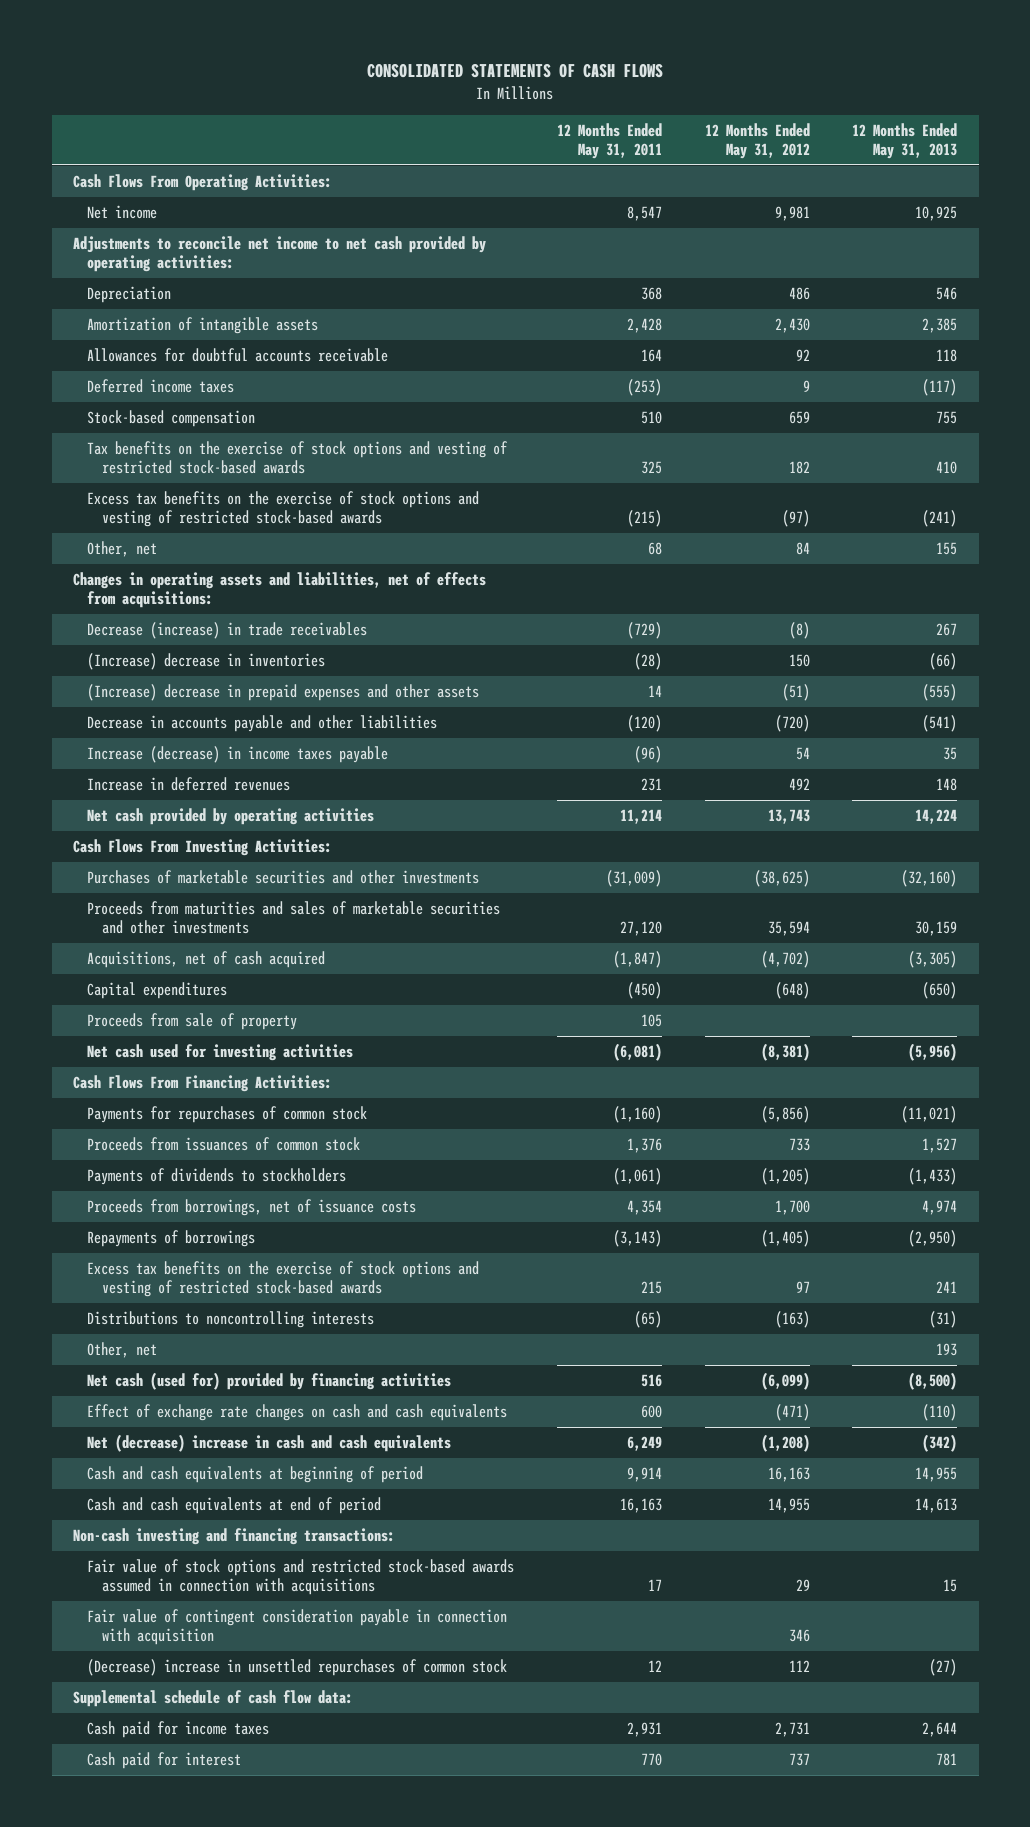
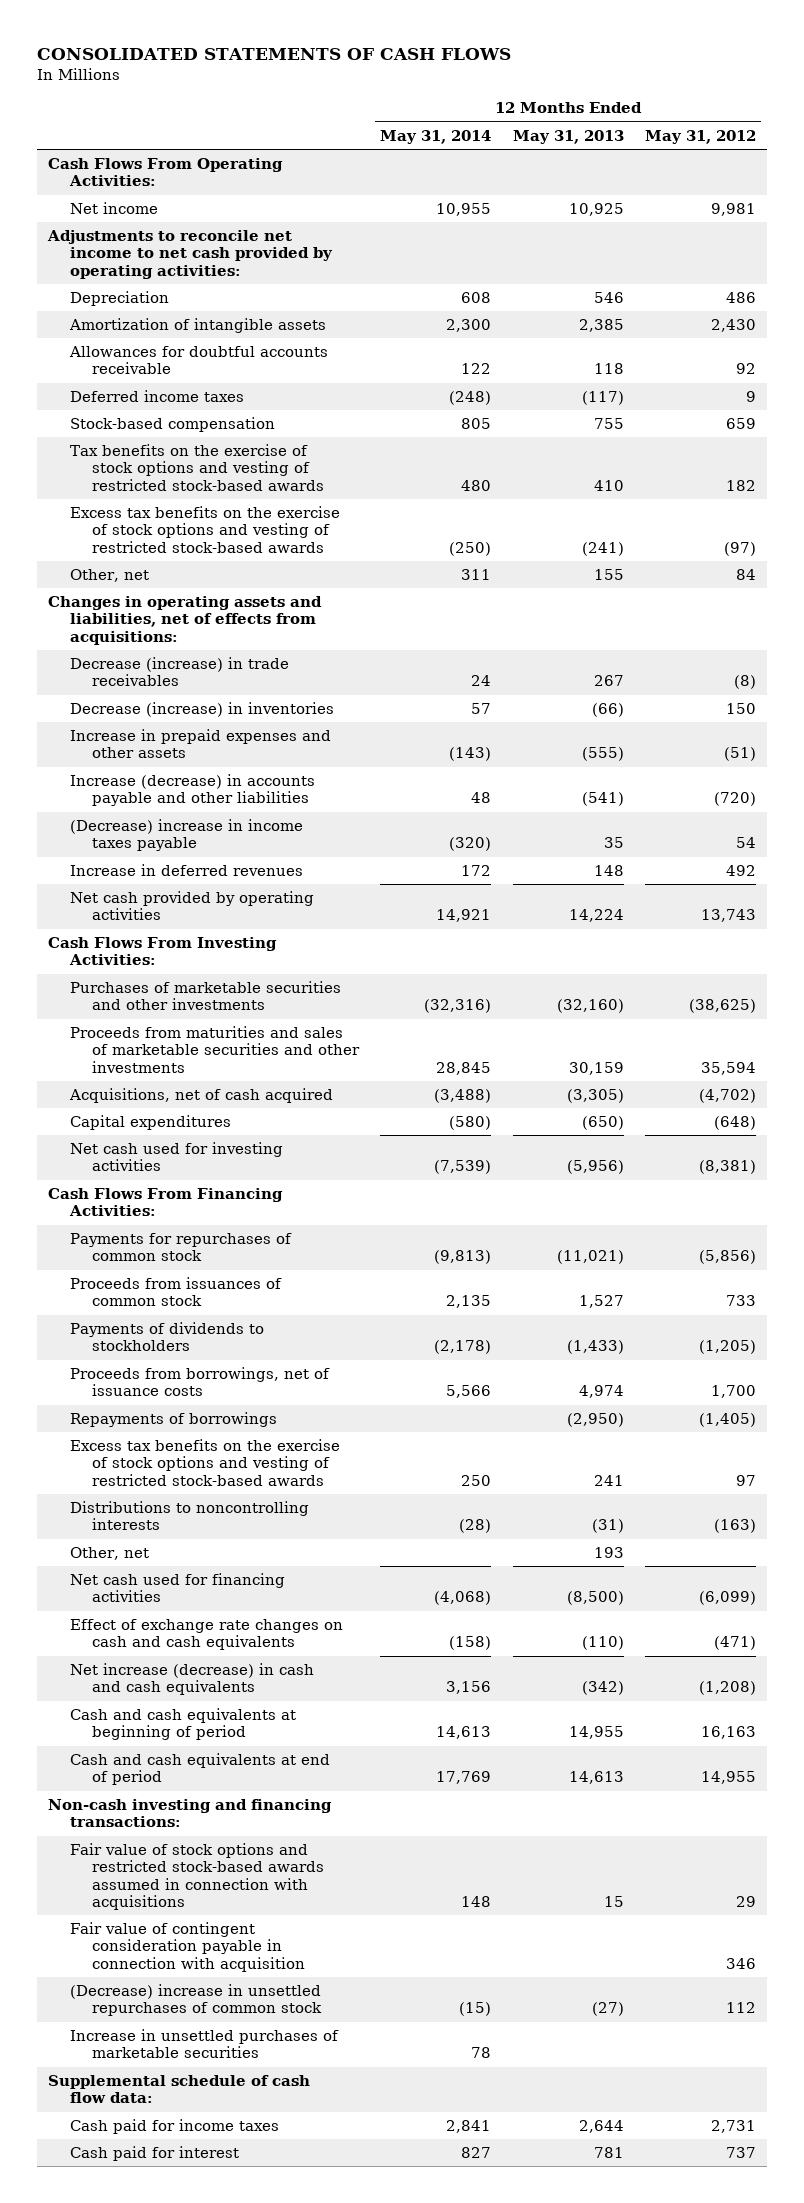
- | 12 Months Ended May 31, 2011 | 12 Months Ended May 31, 2012 | 12 Months Ended May 31, 2013
+ | 12 Months Ended May 31, 2014 | 12 Months Ended May 31, 2013 | 12 Months Ended May 31, 2012
- (Increase) decrease in inventories | (28) | 150 | (66)
- (Increase) decrease in prepaid expenses and other assets | 14 | (51) | (555)
- Decrease in accounts payable and other liabilities | (120) | (720) | (541)
- Increase (decrease) in income taxes payable | (96) | 54 | 35
+ Decrease (increase) in inventories | 57 | (66) | 150
+ Increase in prepaid expenses and other assets | (143) | (555) | (51)
+ Increase (decrease) in accounts payable and other liabilities | 48 | (541) | (720)
+ (Decrease) increase in income taxes payable | (320) | 35 | 54
- Proceeds from sale of property | 105 | |
- Net cash (used for) provided by financing activities | 516 | (6,099) | (8,500)
+ Net cash used for financing activities | (4,068) | (8,500) | (6,099)
- Net (decrease) increase in cash and cash equivalents | 6,249 | (1,208) | (342)
+ Net increase (decrease) in cash and cash equivalents | 3,156 | (342) | (1,208)
+ Increase in unsettled purchases of marketable securities | 78 | |

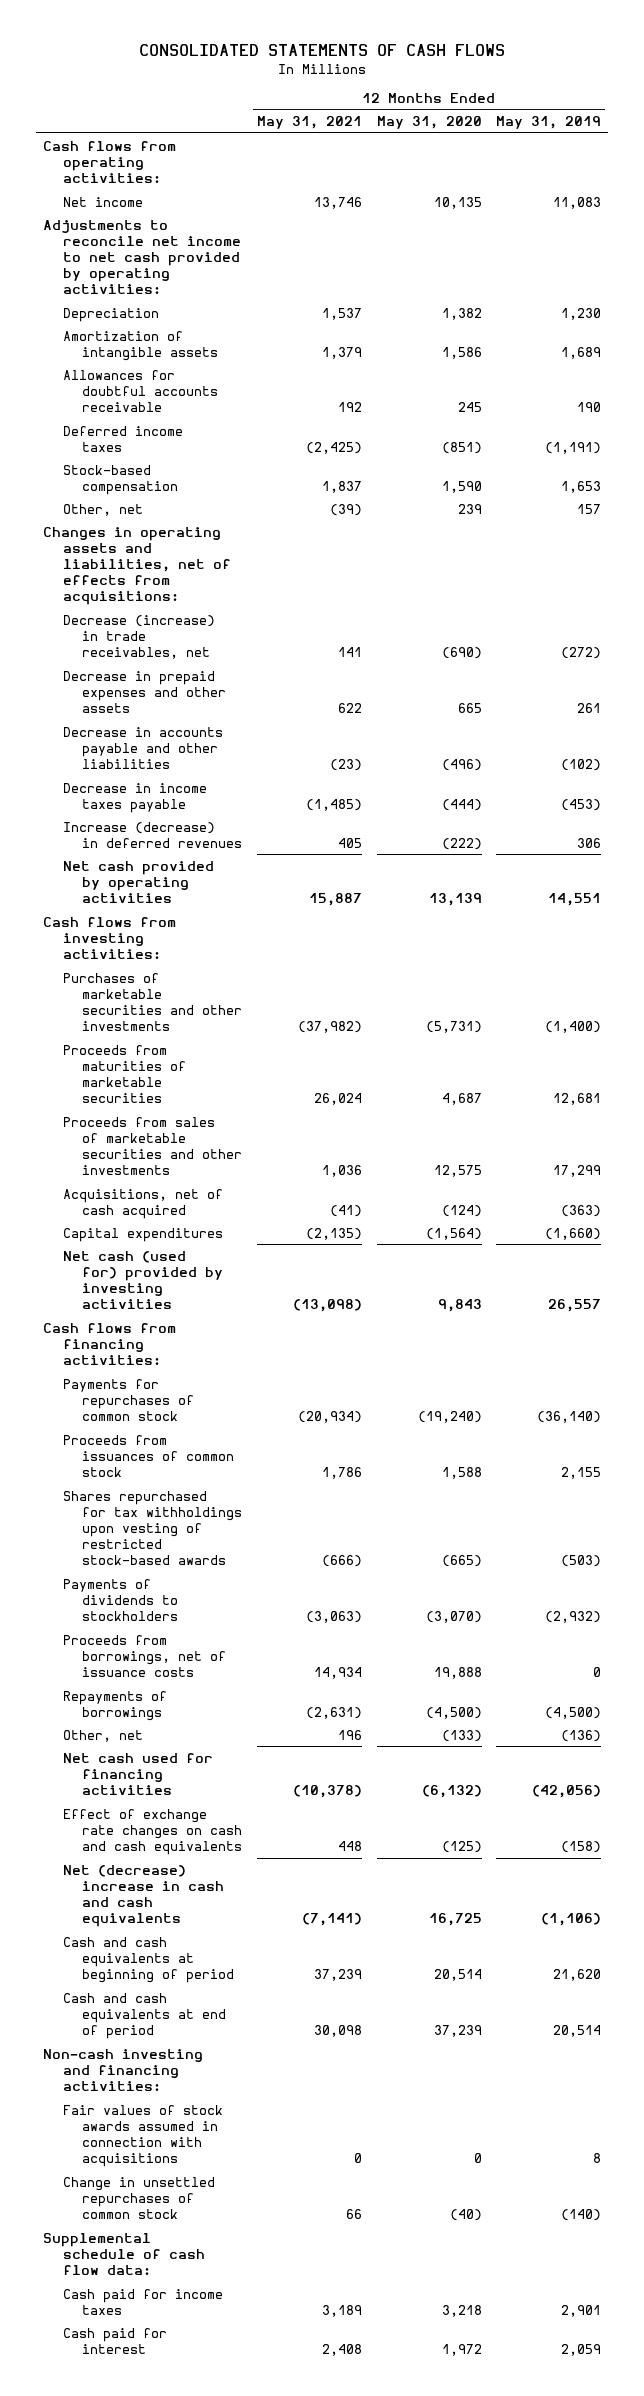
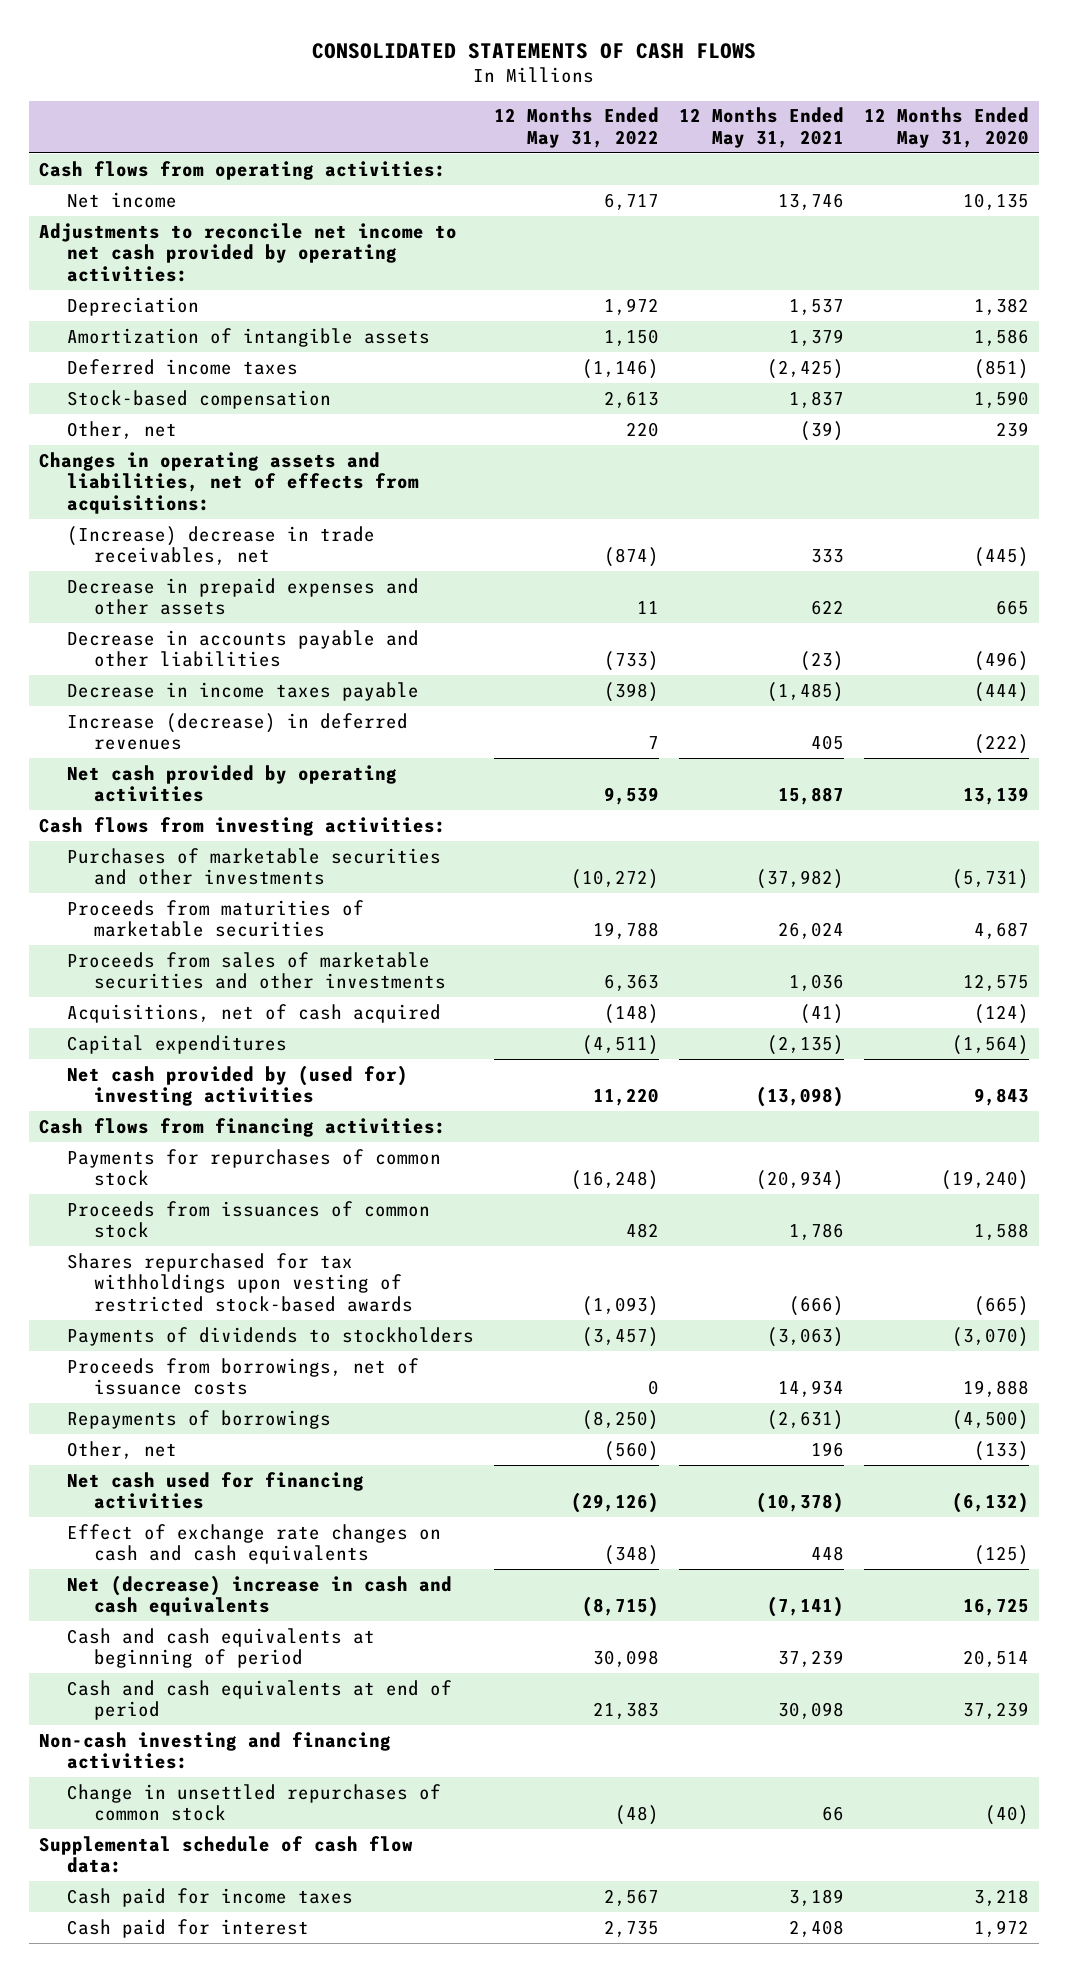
- | 12 Months Ended May 31, 2021 | 12 Months Ended May 31, 2020 | 12 Months Ended May 31, 2019
+ | 12 Months Ended May 31, 2022 | 12 Months Ended May 31, 2021 | 12 Months Ended May 31, 2020
- Allowances for doubtful accounts receivable | 192 | 245 | 190
- Decrease (increase) in trade receivables, net | 141 | (690) | (272)
+ (Increase) decrease in trade receivables, net | (874) | 333 | (445)
- Net cash (used for) provided by investing activities | (13,098) | 9,843 | 26,557
+ Net cash provided by (used for) investing activities | 11,220 | (13,098) | 9,843
- Fair values of stock awards assumed in connection with acquisitions | 0 | 0 | 8

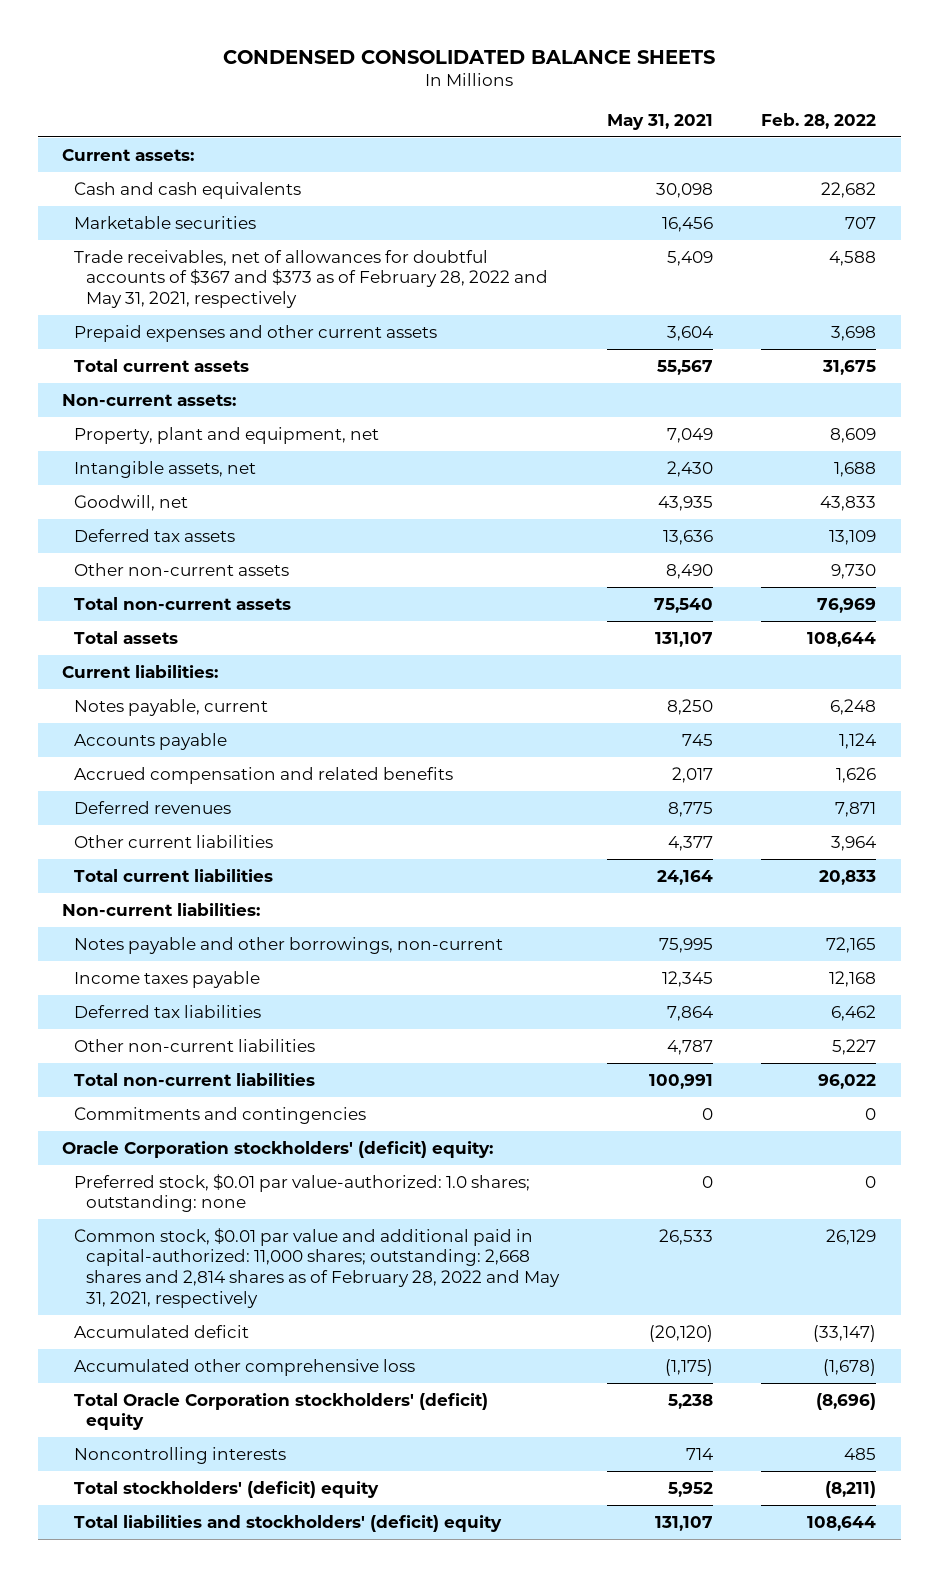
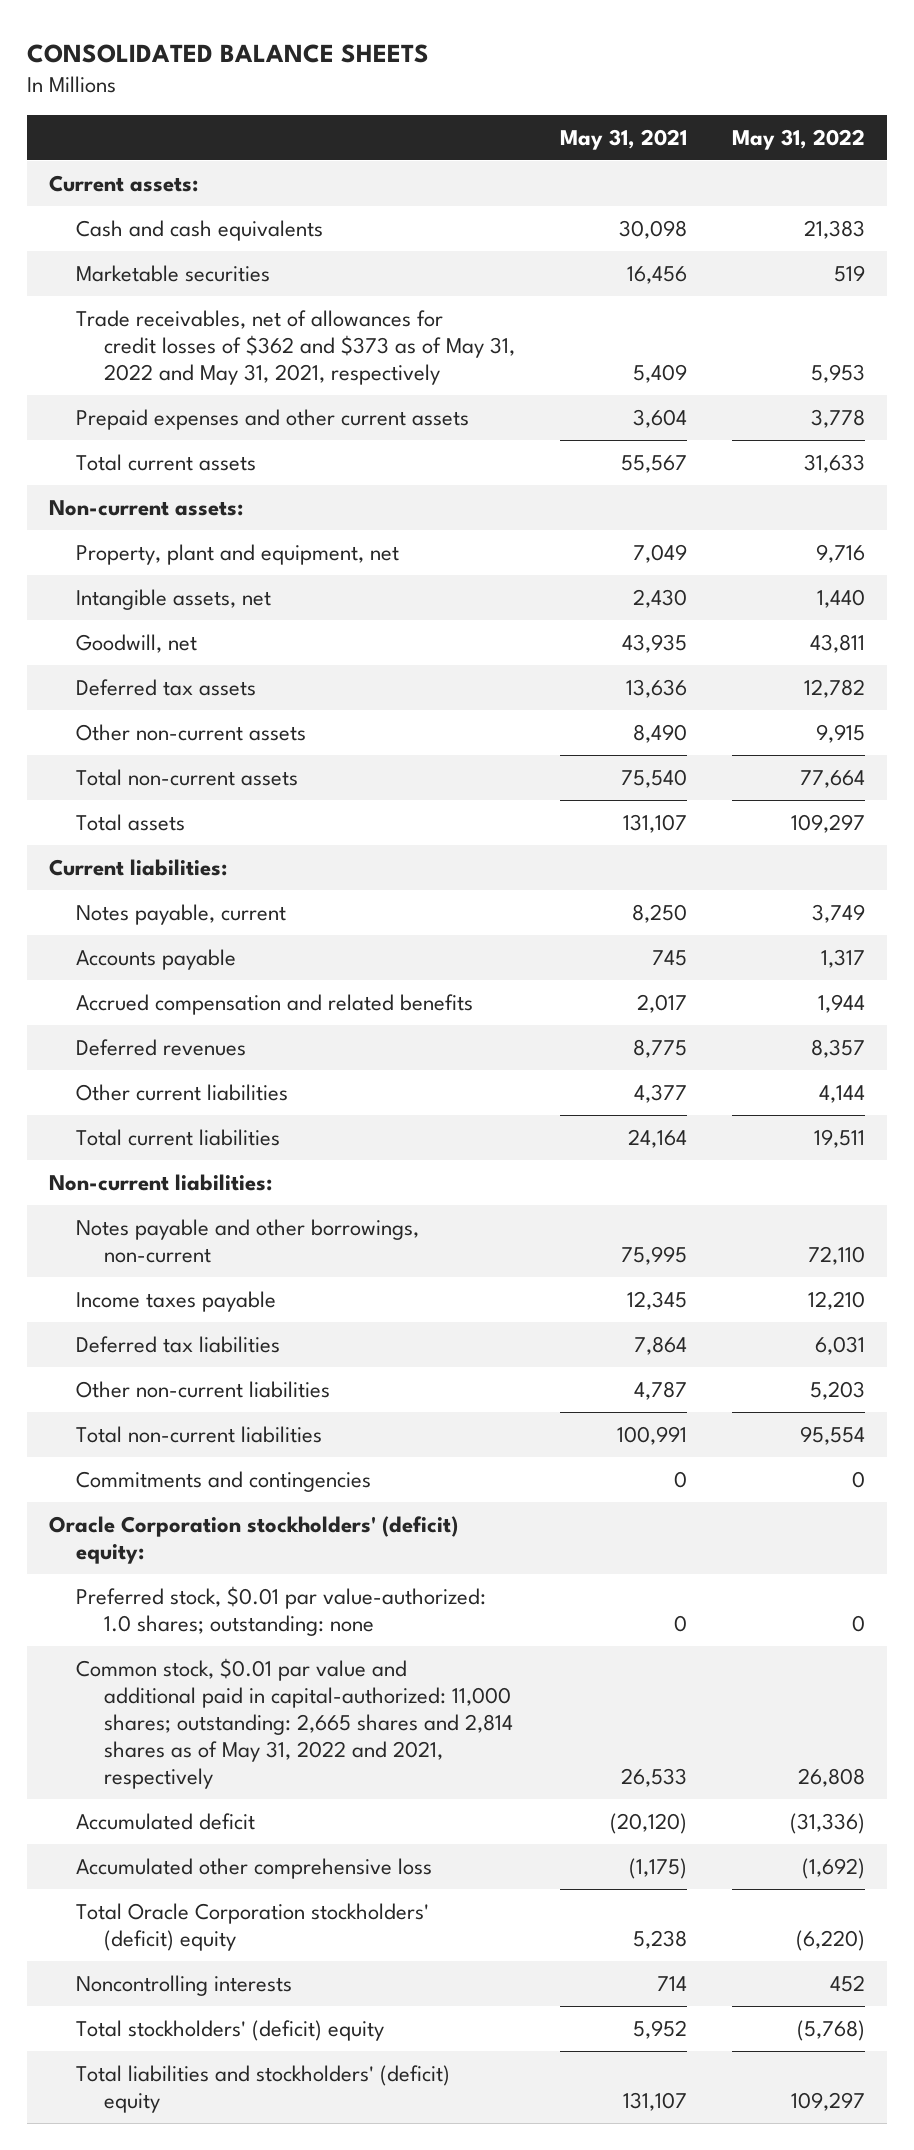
- CONDENSED CONSOLIDATED BALANCE SHEETS
+ CONSOLIDATED BALANCE SHEETS
- | May 31, 2021 | Feb. 28, 2022
+ | May 31, 2021 | May 31, 2022
- Trade receivables, net of allowances for doubtful accounts of $367 and $373 as of February 28, 2022 and May 31, 2021, respectively | 5,409 | 4,588
+ Trade receivables, net of allowances for credit losses of $362 and $373 as of May 31, 2022 and May 31, 2021, respectively | 5,409 | 5,953
- Common stock, $0.01 par value and additional paid in capital-authorized: 11,000 shares; outstanding: 2,668 shares and 2,814 shares as of February 28, 2022 and May 31, 2021, respectively | 26,533 | 26,129
+ Common stock, $0.01 par value and additional paid in capital-authorized: 11,000 shares; outstanding: 2,665 shares and 2,814 shares as of May 31, 2022 and 2021, respectively | 26,533 | 26,808

